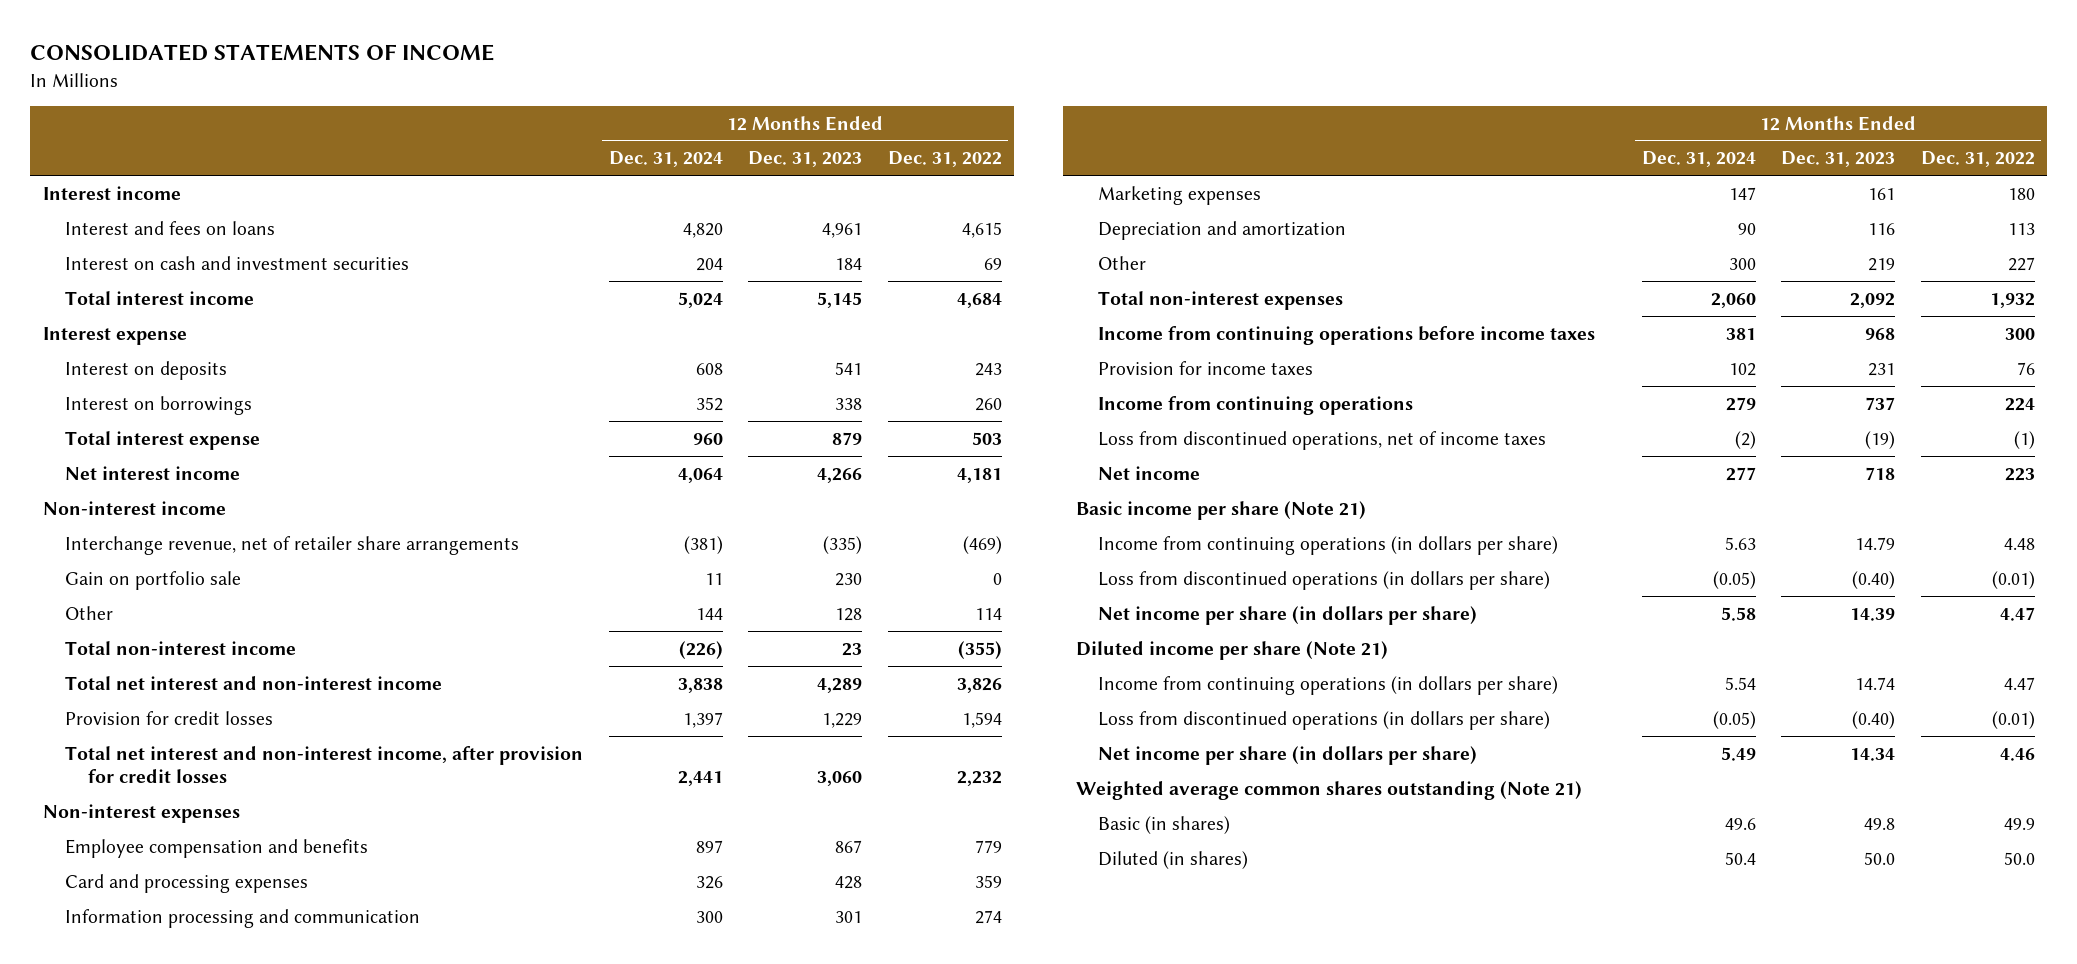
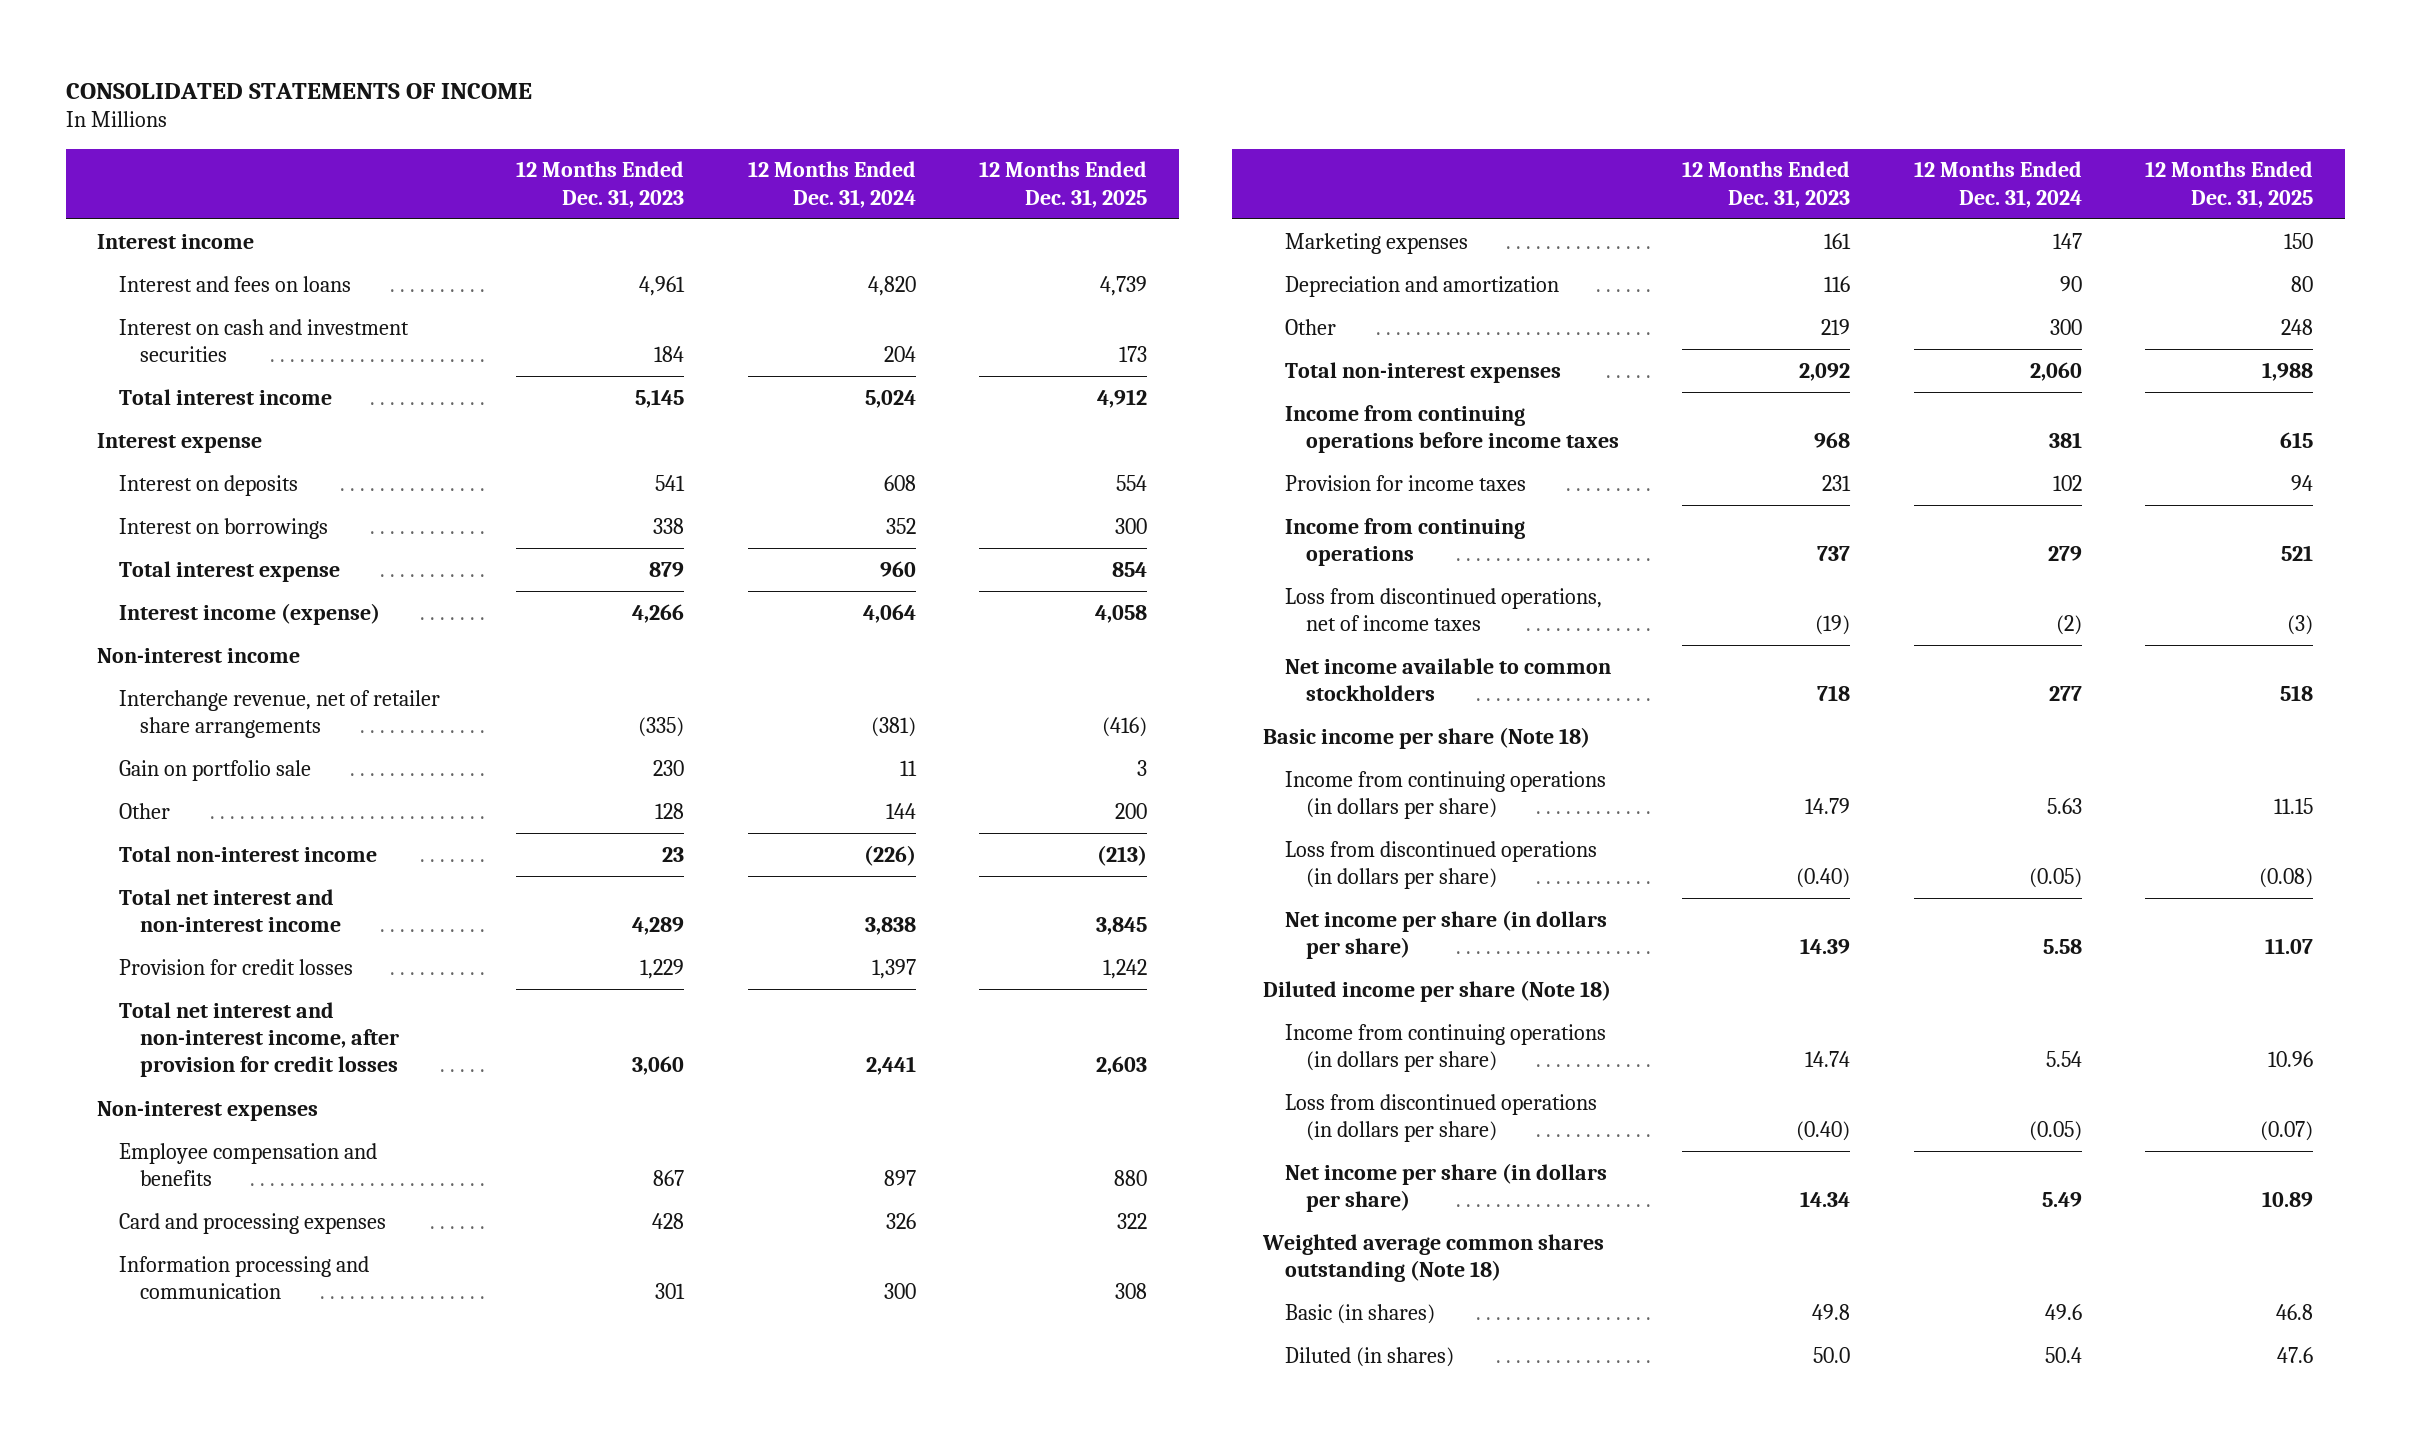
- | 12 Months Ended Dec. 31, 2024 | 12 Months Ended Dec. 31, 2023 | 12 Months Ended Dec. 31, 2022
+ | 12 Months Ended Dec. 31, 2023 | 12 Months Ended Dec. 31, 2024 | 12 Months Ended Dec. 31, 2025
- Net interest income | 4,064 | 4,266 | 4,181
+ Interest income (expense) | 4,266 | 4,064 | 4,058
- Net income | 277 | 718 | 223
- Basic income per share (Note 21)
+ Net income available to common stockholders | 718 | 277 | 518
+ Basic income per share (Note 18)
- Diluted income per share (Note 21)
+ Diluted income per share (Note 18)
- Weighted average common shares outstanding (Note 21)
+ Weighted average common shares outstanding (Note 18)

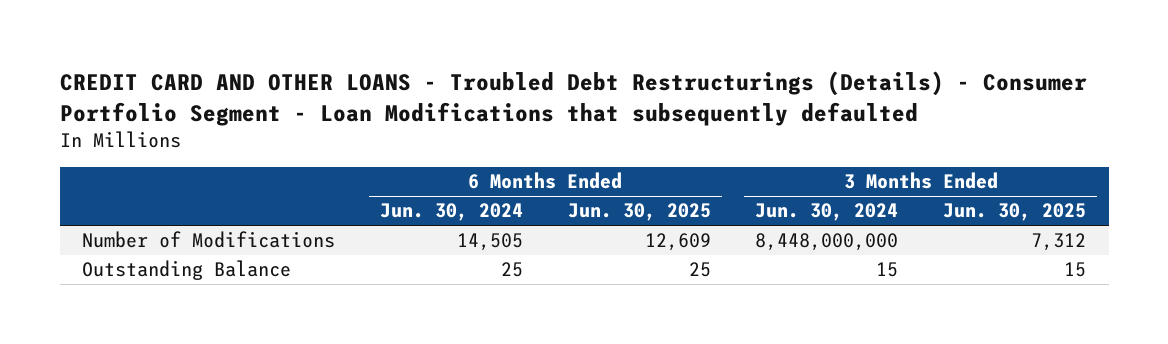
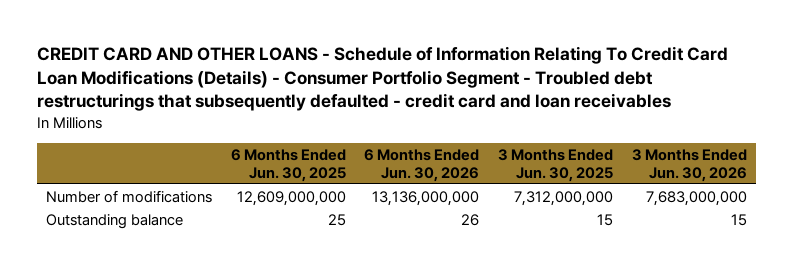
- CREDIT CARD AND OTHER LOANS - Troubled Debt Restructurings (Details) - Consumer Portfolio Segment - Loan Modifications that subsequently defaulted
+ CREDIT CARD AND OTHER LOANS - Schedule of Information Relating To Credit Card Loan Modifications (Details) - Consumer Portfolio Segment - Troubled debt restructurings that subsequently defaulted - credit card and loan receivables
- | 6 Months Ended Jun. 30, 2024 | 6 Months Ended Jun. 30, 2025 | 3 Months Ended Jun. 30, 2024 | 3 Months Ended Jun. 30, 2025
+ | 6 Months Ended Jun. 30, 2025 | 6 Months Ended Jun. 30, 2026 | 3 Months Ended Jun. 30, 2025 | 3 Months Ended Jun. 30, 2026
- Number of Modifications | 14,505 | 12,609 | 8,448,000,000 | 7,312
- Outstanding Balance | 25 | 25 | 15 | 15
+ Number of modifications | 12,609,000,000 | 13,136,000,000 | 7,312,000,000 | 7,683,000,000
+ Outstanding balance | 25 | 26 | 15 | 15

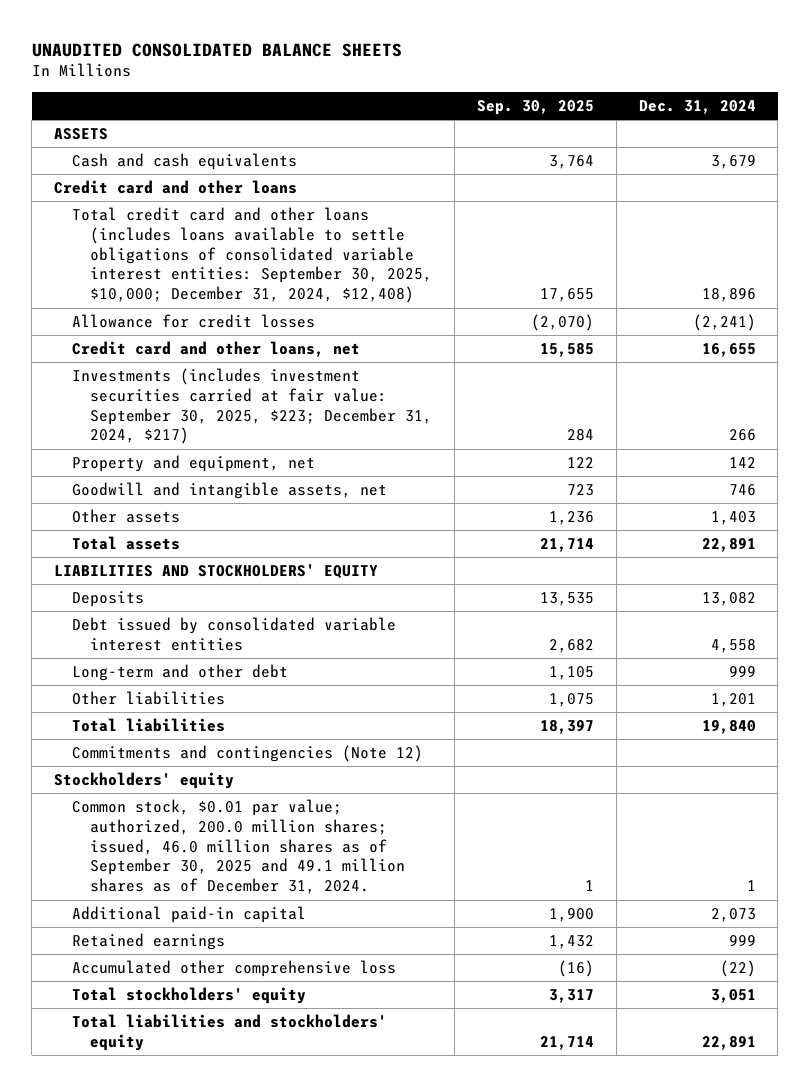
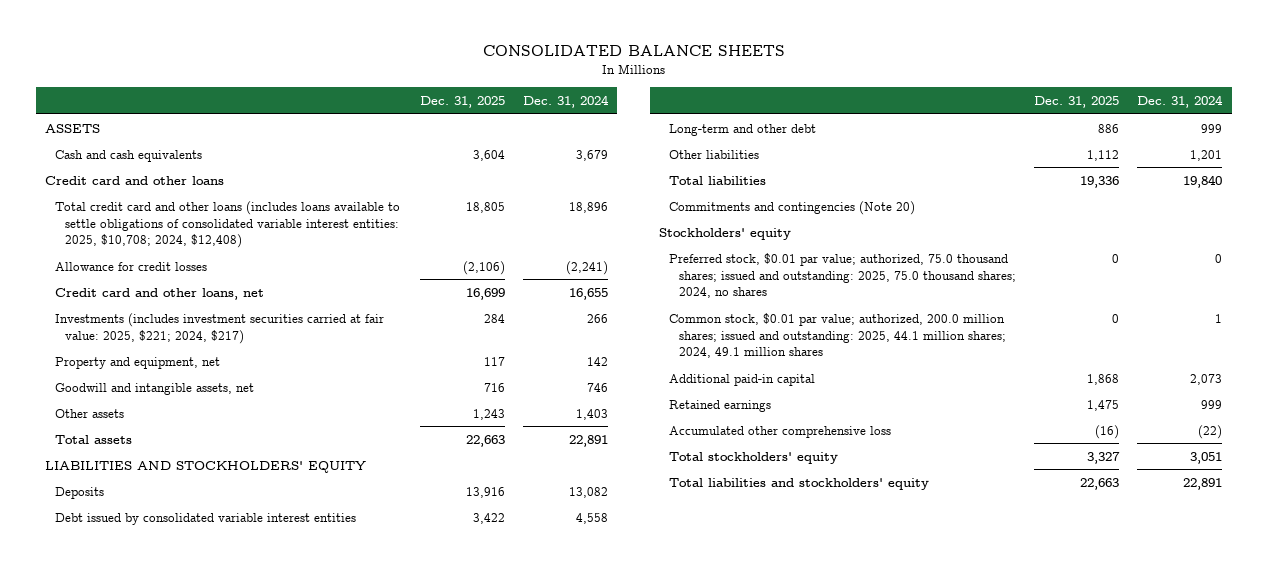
- UNAUDITED CONSOLIDATED BALANCE SHEETS
+ CONSOLIDATED BALANCE SHEETS
- | Sep. 30, 2025 | Dec. 31, 2024
+ | Dec. 31, 2025 | Dec. 31, 2024
- Total credit card and other loans (includes loans available to settle obligations of consolidated variable interest entities: September 30, 2025, $10,000; December 31, 2024, $12,408) | 17,655 | 18,896
+ Total credit card and other loans (includes loans available to settle obligations of consolidated variable interest entities: 2025, $10,708; 2024, $12,408) | 18,805 | 18,896
- Investments (includes investment securities carried at fair value: September 30, 2025, $223; December 31, 2024, $217) | 284 | 266
+ Investments (includes investment securities carried at fair value: 2025, $221; 2024, $217) | 284 | 266
- Commitments and contingencies (Note 12)
+ Commitments and contingencies (Note 20)
- Common stock, $0.01 par value; authorized, 200.0 million shares; issued, 46.0 million shares as of September 30, 2025 and 49.1 million shares as of December 31, 2024. | 1 | 1
+ Preferred stock, $0.01 par value; authorized, 75.0 thousand shares; issued and outstanding: 2025, 75.0 thousand shares; 2024, no shares | 0 | 0
+ Common stock, $0.01 par value; authorized, 200.0 million shares; issued and outstanding: 2025, 44.1 million shares; 2024, 49.1 million shares | 0 | 1

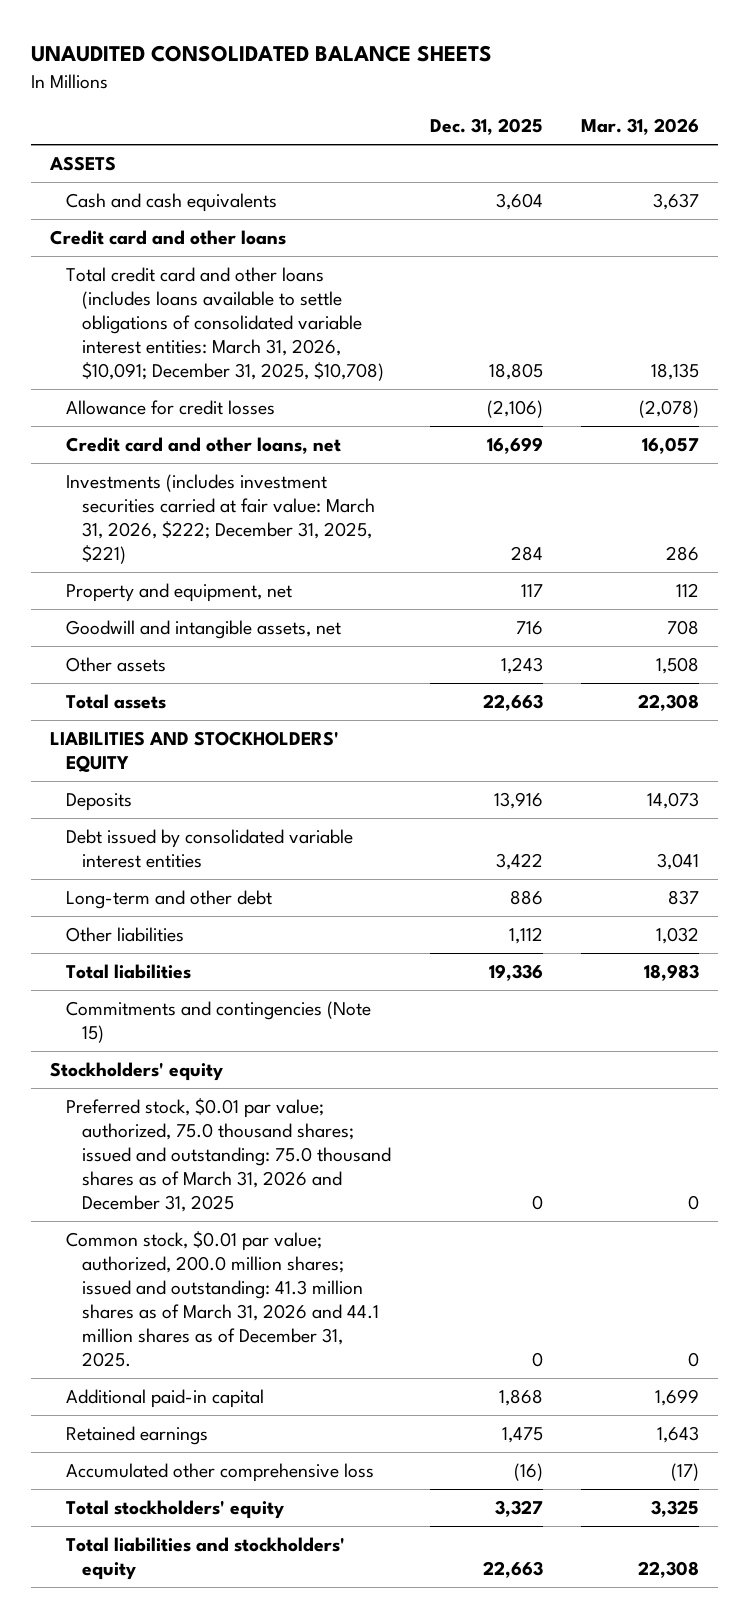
- CONSOLIDATED BALANCE SHEETS
+ UNAUDITED CONSOLIDATED BALANCE SHEETS
- | Dec. 31, 2025 | Dec. 31, 2024
+ | Dec. 31, 2025 | Mar. 31, 2026
- Total credit card and other loans (includes loans available to settle obligations of consolidated variable interest entities: 2025, $10,708; 2024, $12,408) | 18,805 | 18,896
+ Total credit card and other loans (includes loans available to settle obligations of consolidated variable interest entities: March 31, 2026, $10,091; December 31, 2025, $10,708) | 18,805 | 18,135
- Investments (includes investment securities carried at fair value: 2025, $221; 2024, $217) | 284 | 266
+ Investments (includes investment securities carried at fair value: March 31, 2026, $222; December 31, 2025, $221) | 284 | 286
- Commitments and contingencies (Note 20)
+ Commitments and contingencies (Note 15)
- Preferred stock, $0.01 par value; authorized, 75.0 thousand shares; issued and outstanding: 2025, 75.0 thousand shares; 2024, no shares | 0 | 0
- Common stock, $0.01 par value; authorized, 200.0 million shares; issued and outstanding: 2025, 44.1 million shares; 2024, 49.1 million shares | 0 | 1
+ Preferred stock, $0.01 par value; authorized, 75.0 thousand shares; issued and outstanding: 75.0 thousand shares as of March 31, 2026 and December 31, 2025 | 0 | 0
+ Common stock, $0.01 par value; authorized, 200.0 million shares; issued and outstanding: 41.3 million shares as of March 31, 2026 and 44.1 million shares as of December 31, 2025. | 0 | 0

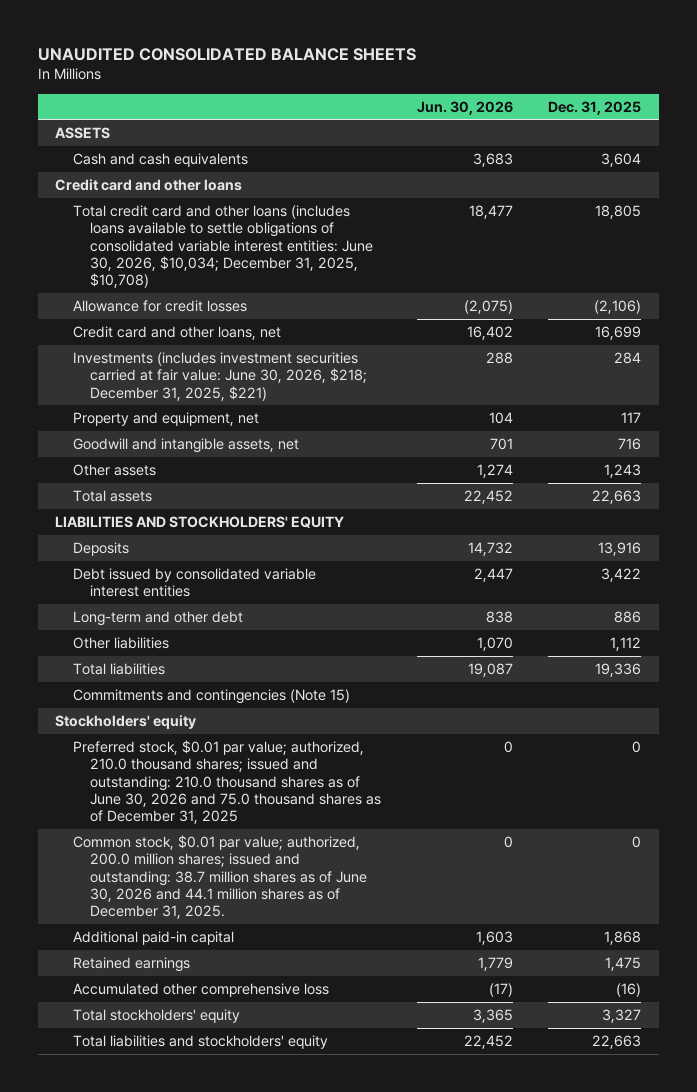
- | Dec. 31, 2025 | Mar. 31, 2026
+ | Jun. 30, 2026 | Dec. 31, 2025
- Total credit card and other loans (includes loans available to settle obligations of consolidated variable interest entities: March 31, 2026, $10,091; December 31, 2025, $10,708) | 18,805 | 18,135
+ Total credit card and other loans (includes loans available to settle obligations of consolidated variable interest entities: June 30, 2026, $10,034; December 31, 2025, $10,708) | 18,477 | 18,805
- Investments (includes investment securities carried at fair value: March 31, 2026, $222; December 31, 2025, $221) | 284 | 286
+ Investments (includes investment securities carried at fair value: June 30, 2026, $218; December 31, 2025, $221) | 288 | 284
- Preferred stock, $0.01 par value; authorized, 75.0 thousand shares; issued and outstanding: 75.0 thousand shares as of March 31, 2026 and December 31, 2025 | 0 | 0
- Common stock, $0.01 par value; authorized, 200.0 million shares; issued and outstanding: 41.3 million shares as of March 31, 2026 and 44.1 million shares as of December 31, 2025. | 0 | 0
+ Preferred stock, $0.01 par value; authorized, 210.0 thousand shares; issued and outstanding: 210.0 thousand shares as of June 30, 2026 and 75.0 thousand shares as of December 31, 2025 | 0 | 0
+ Common stock, $0.01 par value; authorized, 200.0 million shares; issued and outstanding: 38.7 million shares as of June 30, 2026 and 44.1 million shares as of December 31, 2025. | 0 | 0

